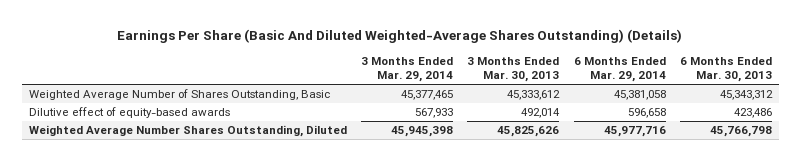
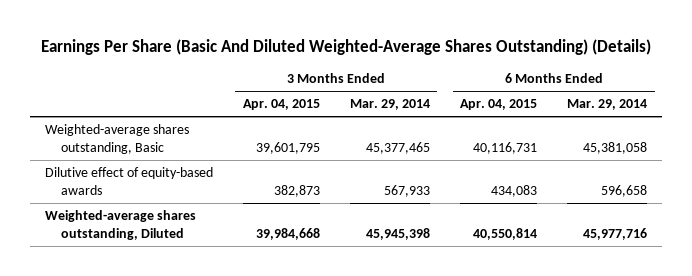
- | 3 Months Ended Mar. 29, 2014 | 3 Months Ended Mar. 30, 2013 | 6 Months Ended Mar. 29, 2014 | 6 Months Ended Mar. 30, 2013
+ | 3 Months Ended Apr. 04, 2015 | 3 Months Ended Mar. 29, 2014 | 6 Months Ended Apr. 04, 2015 | 6 Months Ended Mar. 29, 2014
- Weighted Average Number of Shares Outstanding, Basic | 45,377,465 | 45,333,612 | 45,381,058 | 45,343,312
+ Weighted-average shares outstanding, Basic | 39,601,795 | 45,377,465 | 40,116,731 | 45,381,058
- Weighted Average Number Shares Outstanding, Diluted | 45,945,398 | 45,825,626 | 45,977,716 | 45,766,798
+ Weighted-average shares outstanding, Diluted | 39,984,668 | 45,945,398 | 40,550,814 | 45,977,716

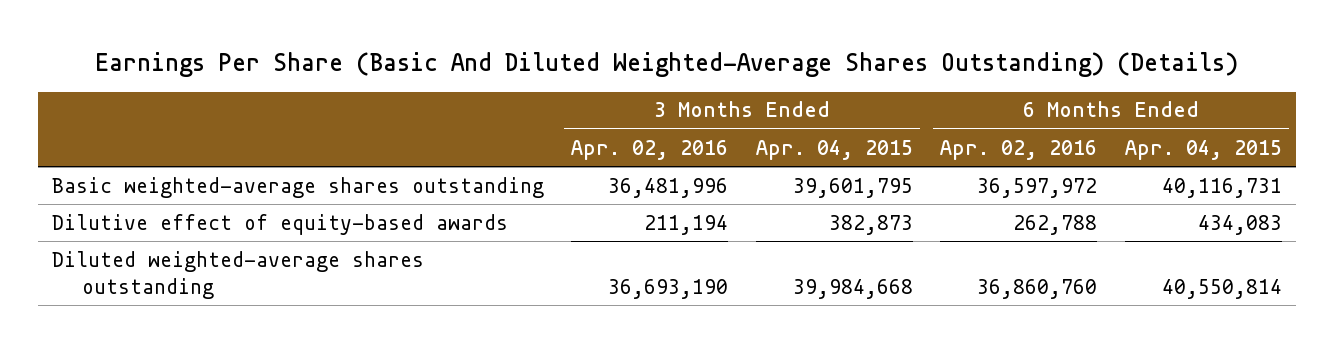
- | 3 Months Ended Apr. 04, 2015 | 3 Months Ended Mar. 29, 2014 | 6 Months Ended Apr. 04, 2015 | 6 Months Ended Mar. 29, 2014
+ | 3 Months Ended Apr. 02, 2016 | 3 Months Ended Apr. 04, 2015 | 6 Months Ended Apr. 02, 2016 | 6 Months Ended Apr. 04, 2015
- Weighted-average shares outstanding, Basic | 39,601,795 | 45,377,465 | 40,116,731 | 45,381,058
+ Basic weighted-average shares outstanding | 36,481,996 | 39,601,795 | 36,597,972 | 40,116,731
- Weighted-average shares outstanding, Diluted | 39,984,668 | 45,945,398 | 40,550,814 | 45,977,716
+ Diluted weighted-average shares outstanding | 36,693,190 | 39,984,668 | 36,860,760 | 40,550,814

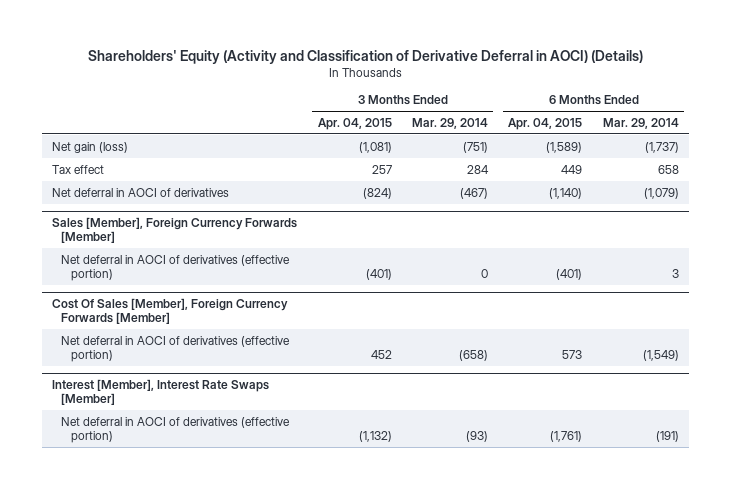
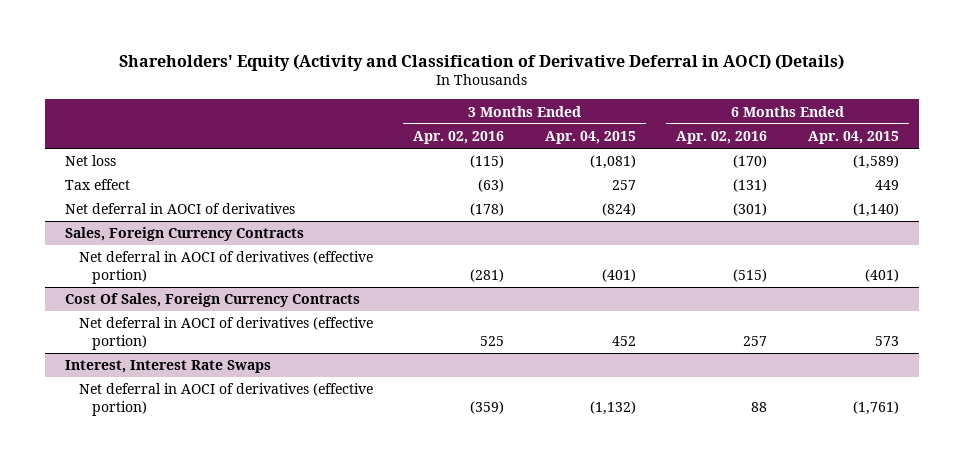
- | 3 Months Ended Apr. 04, 2015 | 3 Months Ended Mar. 29, 2014 | 6 Months Ended Apr. 04, 2015 | 6 Months Ended Mar. 29, 2014
+ | 3 Months Ended Apr. 02, 2016 | 3 Months Ended Apr. 04, 2015 | 6 Months Ended Apr. 02, 2016 | 6 Months Ended Apr. 04, 2015
- Net gain (loss) | (1,081) | (751) | (1,589) | (1,737)
+ Net loss | (115) | (1,081) | (170) | (1,589)
- Sales [Member], Foreign Currency Forwards [Member]
+ Sales, Foreign Currency Contracts
- Cost Of Sales [Member], Foreign Currency Forwards [Member]
+ Cost Of Sales, Foreign Currency Contracts
- Interest [Member], Interest Rate Swaps [Member]
+ Interest, Interest Rate Swaps

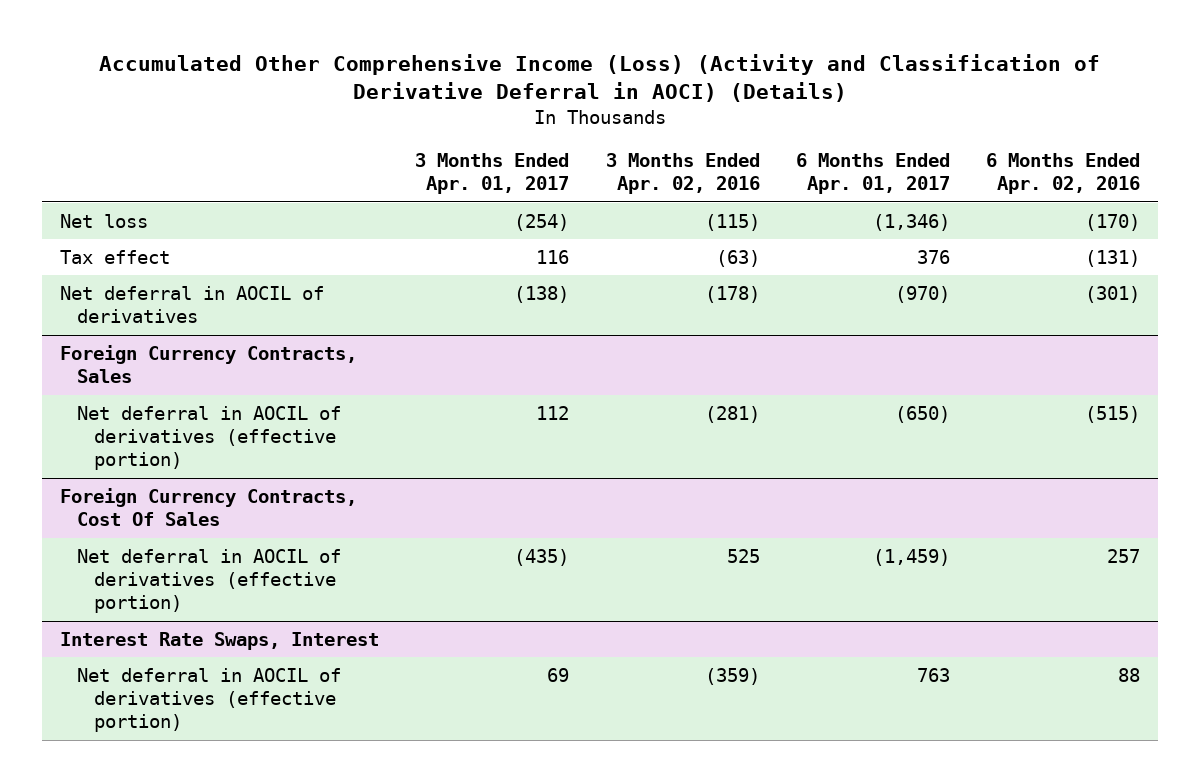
- Shareholders' Equity (Activity and Classification of Derivative Deferral in AOCI) (Details)
+ Accumulated Other Comprehensive Income (Loss) (Activity and Classification of Derivative Deferral in AOCI) (Details)
- | 3 Months Ended Apr. 02, 2016 | 3 Months Ended Apr. 04, 2015 | 6 Months Ended Apr. 02, 2016 | 6 Months Ended Apr. 04, 2015
+ | 3 Months Ended Apr. 01, 2017 | 3 Months Ended Apr. 02, 2016 | 6 Months Ended Apr. 01, 2017 | 6 Months Ended Apr. 02, 2016
- Net deferral in AOCI of derivatives | (178) | (824) | (301) | (1,140)
- Sales, Foreign Currency Contracts
- Net deferral in AOCI of derivatives (effective portion) | (281) | (401) | (515) | (401)
- Cost Of Sales, Foreign Currency Contracts
- Net deferral in AOCI of derivatives (effective portion) | 525 | 452 | 257 | 573
- Interest, Interest Rate Swaps
- Net deferral in AOCI of derivatives (effective portion) | (359) | (1,132) | 88 | (1,761)
+ Net deferral in AOCIL of derivatives | (138) | (178) | (970) | (301)
+ Foreign Currency Contracts, Sales
+ Net deferral in AOCIL of derivatives (effective portion) | 112 | (281) | (650) | (515)
+ Foreign Currency Contracts, Cost Of Sales
+ Net deferral in AOCIL of derivatives (effective portion) | (435) | 525 | (1,459) | 257
+ Interest Rate Swaps, Interest
+ Net deferral in AOCIL of derivatives (effective portion) | 69 | (359) | 763 | 88

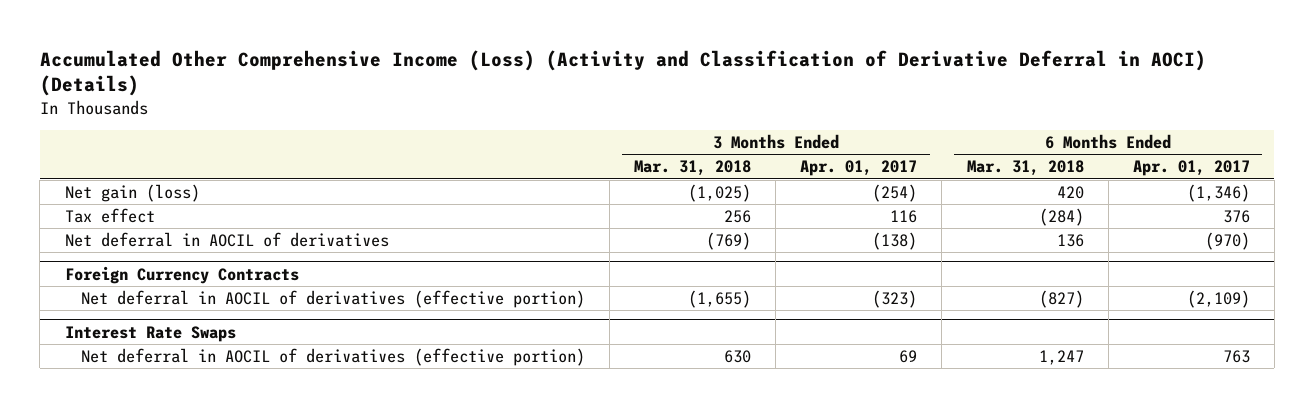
- | 3 Months Ended Apr. 01, 2017 | 3 Months Ended Apr. 02, 2016 | 6 Months Ended Apr. 01, 2017 | 6 Months Ended Apr. 02, 2016
+ | 3 Months Ended Mar. 31, 2018 | 3 Months Ended Apr. 01, 2017 | 6 Months Ended Mar. 31, 2018 | 6 Months Ended Apr. 01, 2017
- Net loss | (254) | (115) | (1,346) | (170)
+ Net gain (loss) | (1,025) | (254) | 420 | (1,346)
- Foreign Currency Contracts, Sales
- Net deferral in AOCIL of derivatives (effective portion) | 112 | (281) | (650) | (515)
- Foreign Currency Contracts, Cost Of Sales
- Net deferral in AOCIL of derivatives (effective portion) | (435) | 525 | (1,459) | 257
- Interest Rate Swaps, Interest
+ Foreign Currency Contracts
+ Net deferral in AOCIL of derivatives (effective portion) | (1,655) | (323) | (827) | (2,109)
+ Interest Rate Swaps

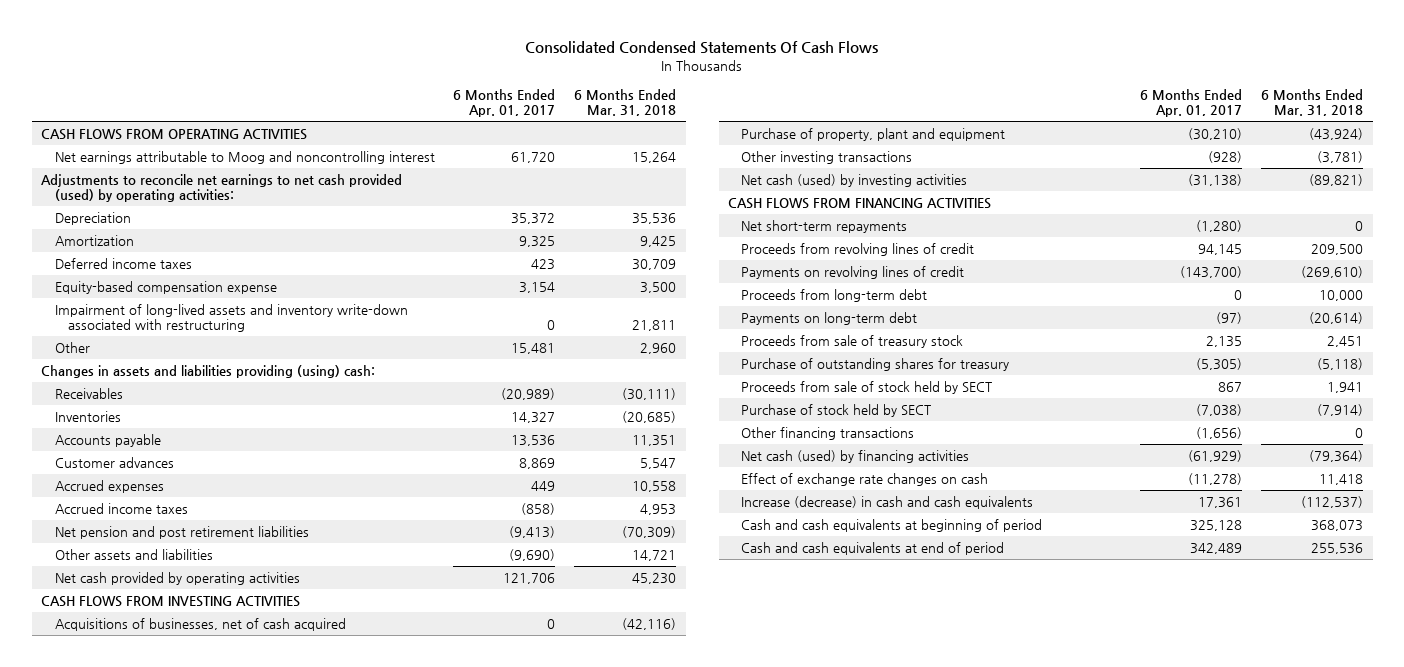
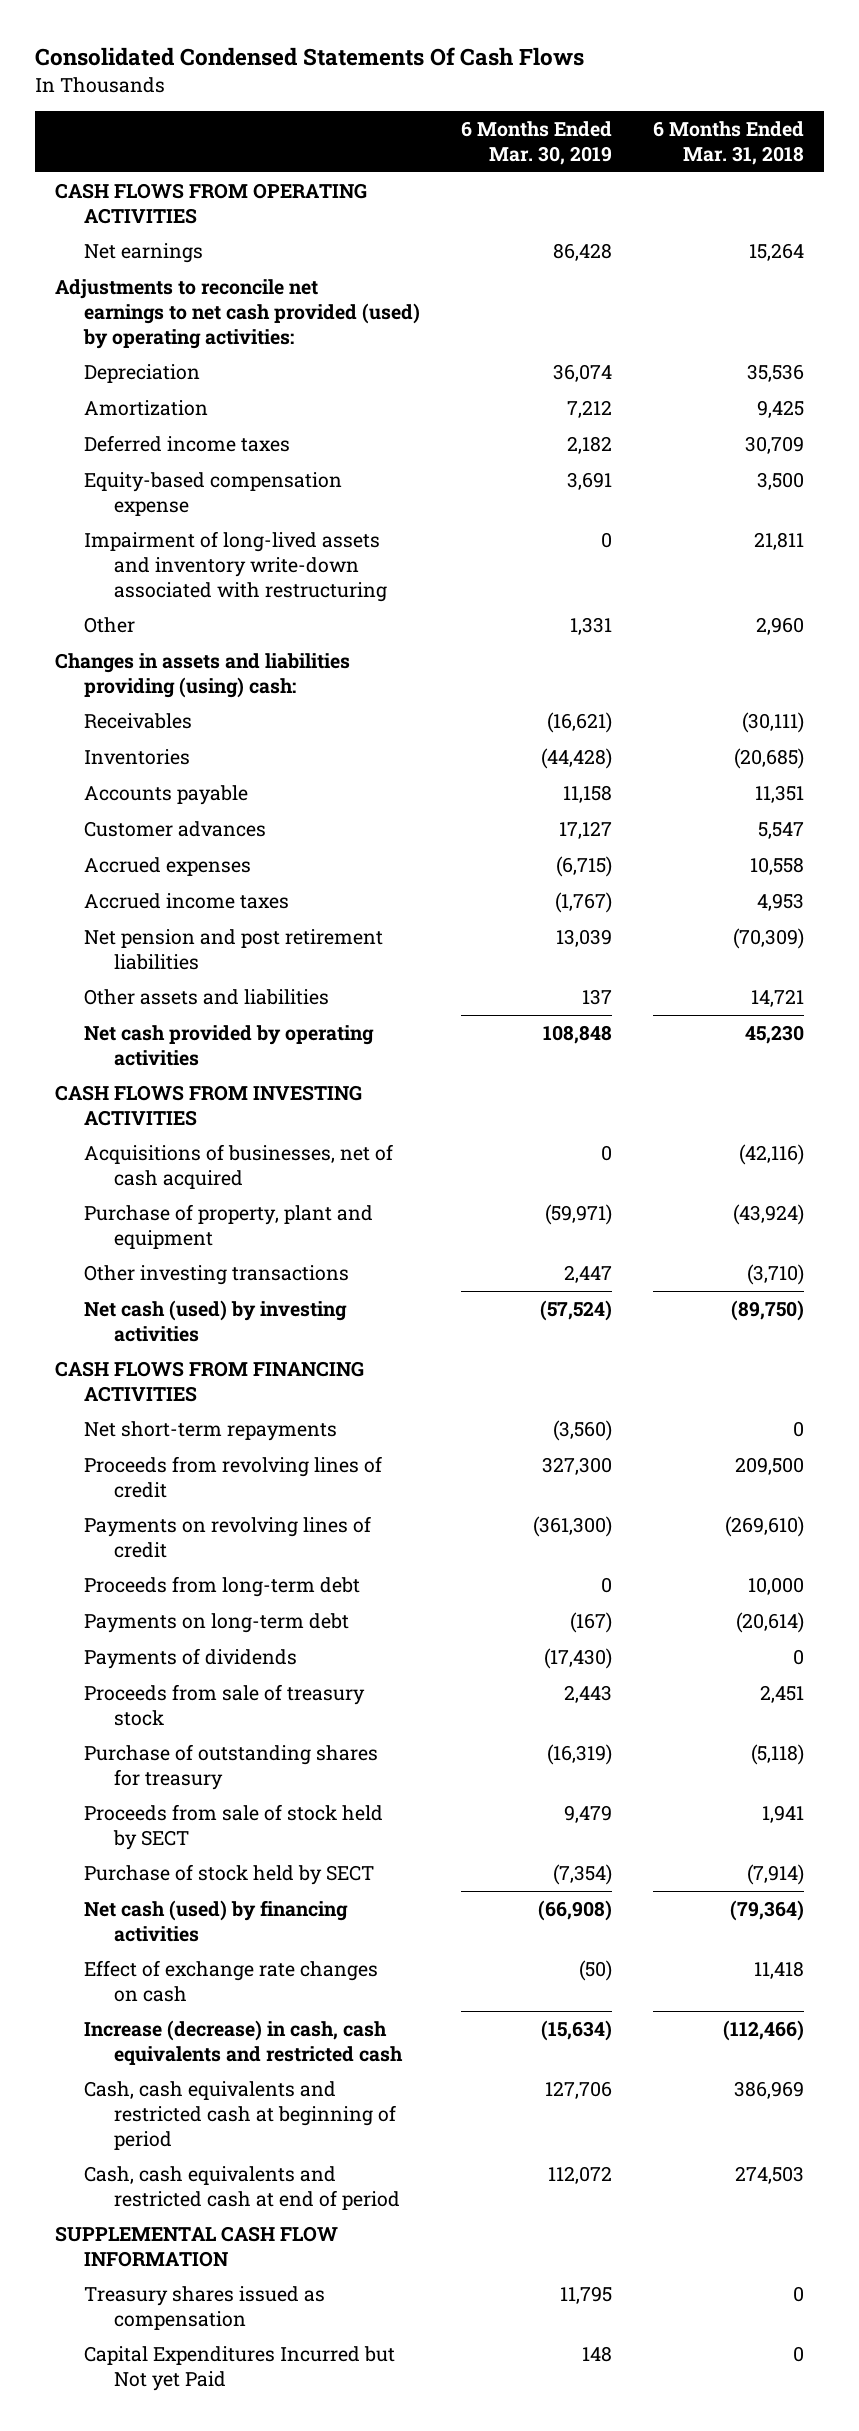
- | 6 Months Ended Apr. 01, 2017 | 6 Months Ended Mar. 31, 2018
+ | 6 Months Ended Mar. 30, 2019 | 6 Months Ended Mar. 31, 2018
- Net earnings attributable to Moog and noncontrolling interest | 61,720 | 15,264
+ Net earnings | 86,428 | 15,264
- Other investing transactions | (928) | (3,781)
- Net cash (used) by investing activities | (31,138) | (89,821)
+ Other investing transactions | 2,447 | (3,710)
+ Net cash (used) by investing activities | (57,524) | (89,750)
+ Payments of dividends | (17,430) | 0
- Other financing transactions | (1,656) | 0
- Increase (decrease) in cash and cash equivalents | 17,361 | (112,537)
- Cash and cash equivalents at beginning of period | 325,128 | 368,073
- Cash and cash equivalents at end of period | 342,489 | 255,536
+ Increase (decrease) in cash, cash equivalents and restricted cash | (15,634) | (112,466)
+ Cash, cash equivalents and restricted cash at beginning of period | 127,706 | 386,969
+ Cash, cash equivalents and restricted cash at end of period | 112,072 | 274,503
+ SUPPLEMENTAL CASH FLOW INFORMATION
+ Treasury shares issued as compensation | 11,795 | 0
+ Capital Expenditures Incurred but Not yet Paid | 148 | 0

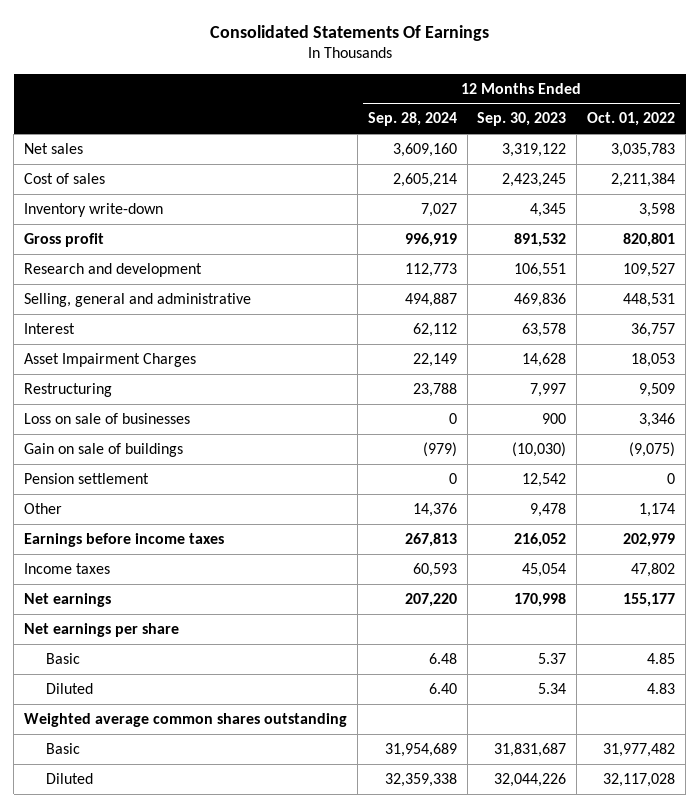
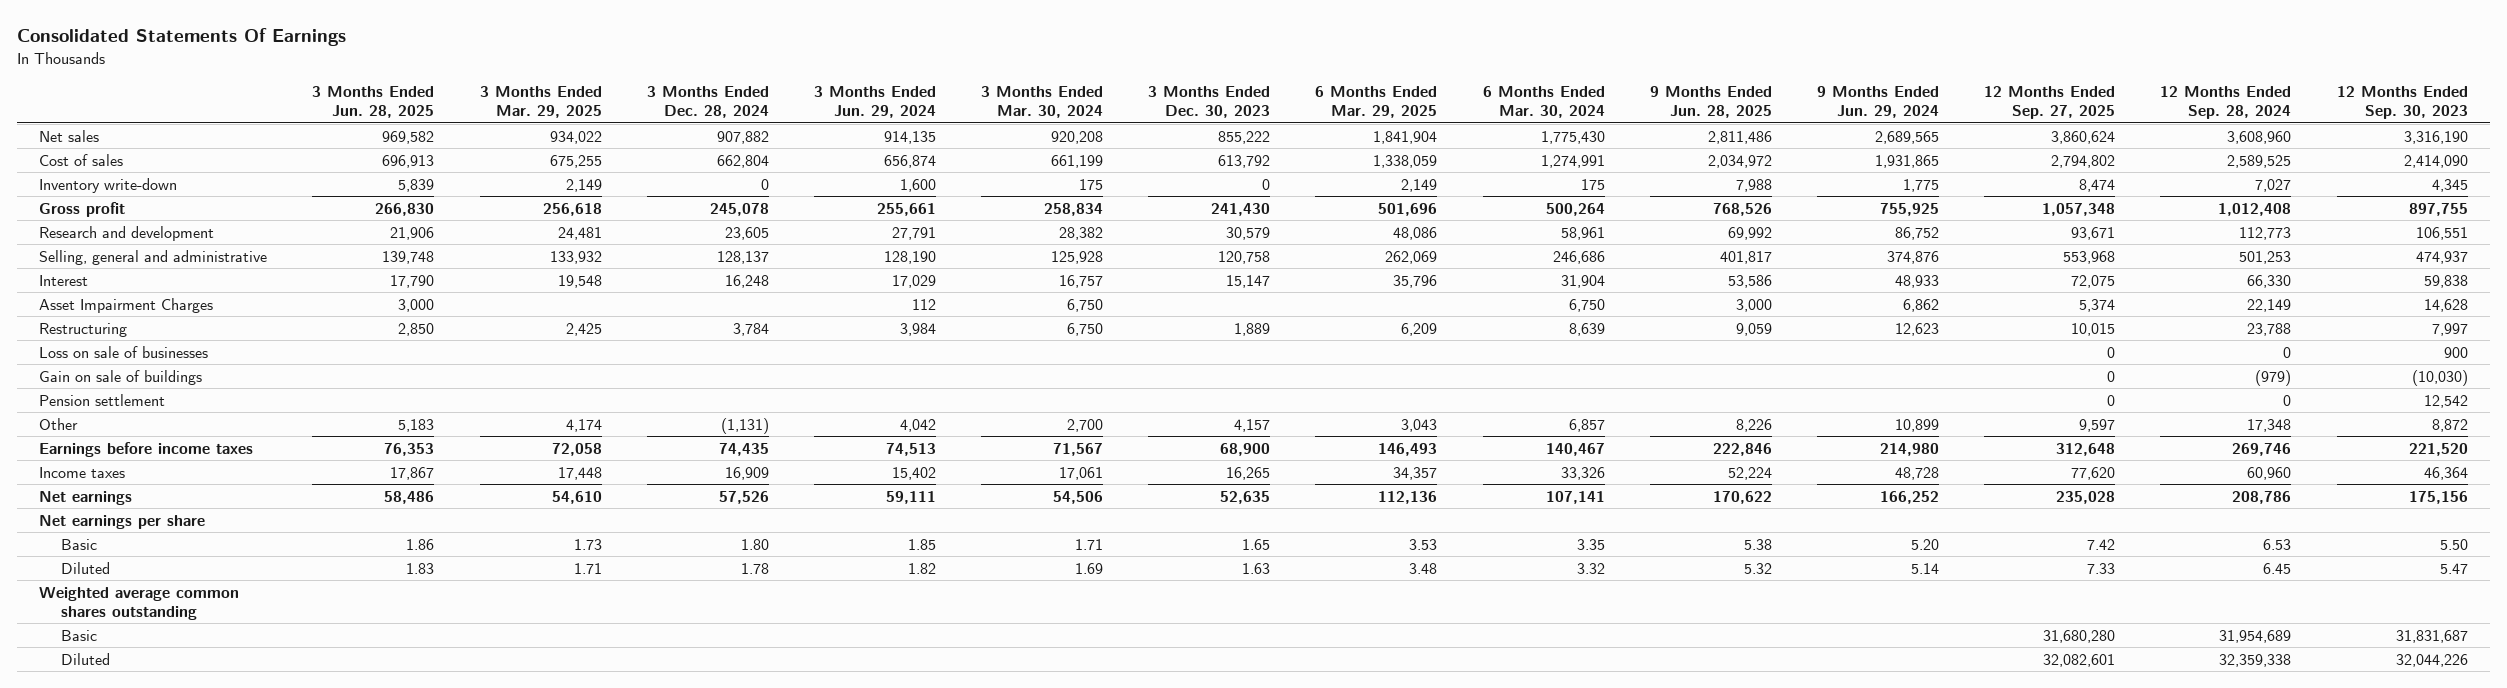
- | 12 Months Ended Sep. 28, 2024 | 12 Months Ended Sep. 30, 2023 | 12 Months Ended Oct. 01, 2022
+ | 3 Months Ended Jun. 28, 2025 | 3 Months Ended Mar. 29, 2025 | 3 Months Ended Dec. 28, 2024 | 3 Months Ended Jun. 29, 2024 | 3 Months Ended Mar. 30, 2024 | 3 Months Ended Dec. 30, 2023 | 6 Months Ended Mar. 29, 2025 | 6 Months Ended Mar. 30, 2024 | 9 Months Ended Jun. 28, 2025 | 9 Months Ended Jun. 29, 2024 | 12 Months Ended Sep. 27, 2025 | 12 Months Ended Sep. 28, 2024 | 12 Months Ended Sep. 30, 2023
- Net sales | 3,609,160 | 3,319,122 | 3,035,783
- Cost of sales | 2,605,214 | 2,423,245 | 2,211,384
+ Net sales | 969,582 | 934,022 | 907,882 | 914,135 | 920,208 | 855,222 | 1,841,904 | 1,775,430 | 2,811,486 | 2,689,565 | 3,860,624 | 3,608,960 | 3,316,190
+ Cost of sales | 696,913 | 675,255 | 662,804 | 656,874 | 661,199 | 613,792 | 1,338,059 | 1,274,991 | 2,034,972 | 1,931,865 | 2,794,802 | 2,589,525 | 2,414,090
- Gross profit | 996,919 | 891,532 | 820,801
+ Gross profit | 266,830 | 256,618 | 245,078 | 255,661 | 258,834 | 241,430 | 501,696 | 500,264 | 768,526 | 755,925 | 1,057,348 | 1,012,408 | 897,755
- Selling, general and administrative | 494,887 | 469,836 | 448,531
- Interest | 62,112 | 63,578 | 36,757
+ Selling, general and administrative | 139,748 | 133,932 | 128,137 | 128,190 | 125,928 | 120,758 | 262,069 | 246,686 | 401,817 | 374,876 | 553,968 | 501,253 | 474,937
+ Interest | 17,790 | 19,548 | 16,248 | 17,029 | 16,757 | 15,147 | 35,796 | 31,904 | 53,586 | 48,933 | 72,075 | 66,330 | 59,838
- Other | 14,376 | 9,478 | 1,174
- Earnings before income taxes | 267,813 | 216,052 | 202,979
- Income taxes | 60,593 | 45,054 | 47,802
- Net earnings | 207,220 | 170,998 | 155,177
+ Other | 5,183 | 4,174 | (1,131) | 4,042 | 2,700 | 4,157 | 3,043 | 6,857 | 8,226 | 10,899 | 9,597 | 17,348 | 8,872
+ Earnings before income taxes | 76,353 | 72,058 | 74,435 | 74,513 | 71,567 | 68,900 | 146,493 | 140,467 | 222,846 | 214,980 | 312,648 | 269,746 | 221,520
+ Income taxes | 17,867 | 17,448 | 16,909 | 15,402 | 17,061 | 16,265 | 34,357 | 33,326 | 52,224 | 48,728 | 77,620 | 60,960 | 46,364
+ Net earnings | 58,486 | 54,610 | 57,526 | 59,111 | 54,506 | 52,635 | 112,136 | 107,141 | 170,622 | 166,252 | 235,028 | 208,786 | 175,156
- Basic | 6.48 | 5.37 | 4.85
- Diluted | 6.40 | 5.34 | 4.83
+ Basic | 1.86 | 1.73 | 1.80 | 1.85 | 1.71 | 1.65 | 3.53 | 3.35 | 5.38 | 5.20 | 7.42 | 6.53 | 5.50
+ Diluted | 1.83 | 1.71 | 1.78 | 1.82 | 1.69 | 1.63 | 3.48 | 3.32 | 5.32 | 5.14 | 7.33 | 6.45 | 5.47

